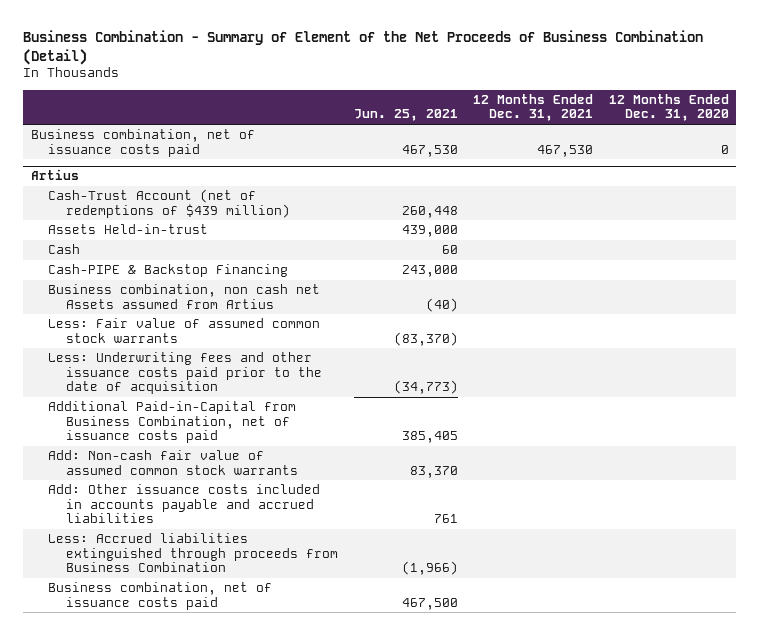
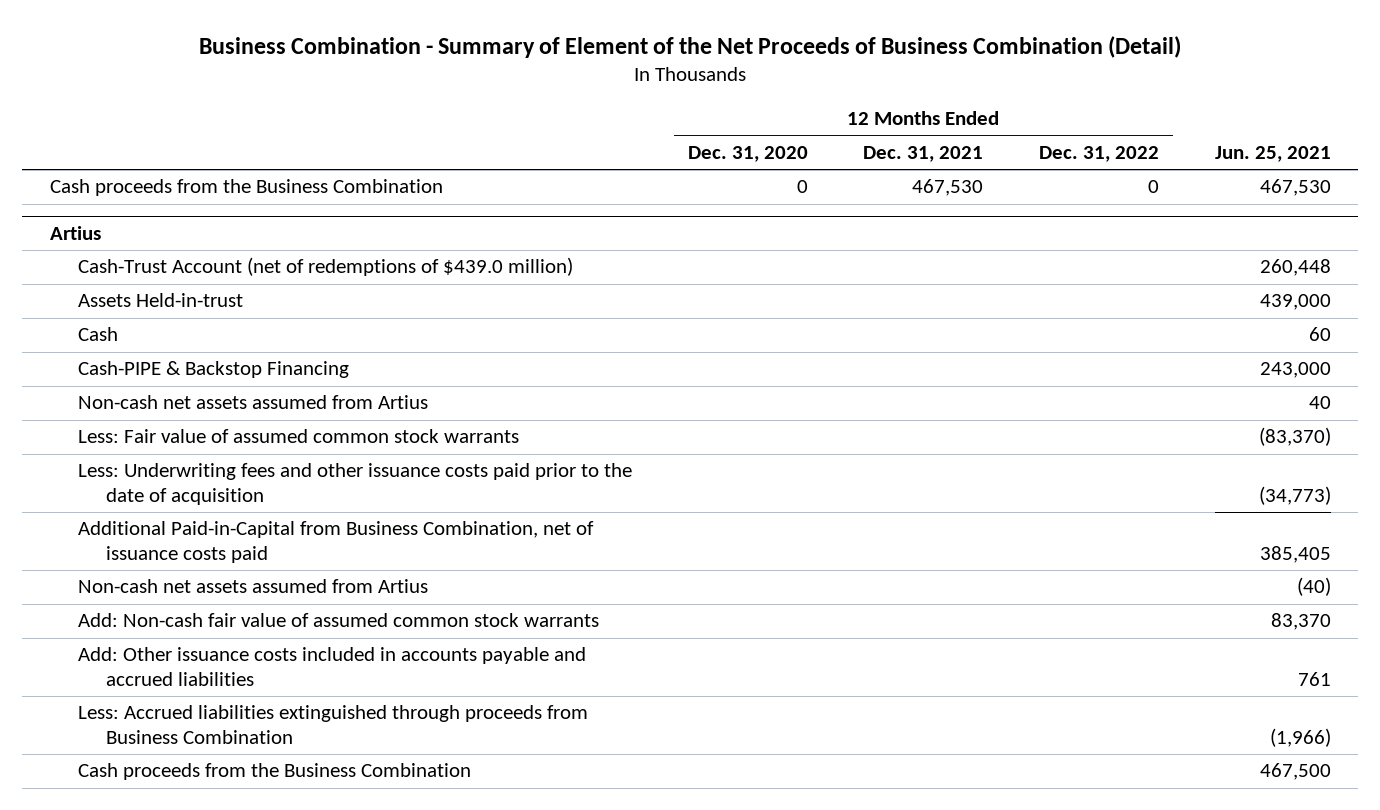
- | Jun. 25, 2021 | 12 Months Ended Dec. 31, 2021 | 12 Months Ended Dec. 31, 2020
+ | 12 Months Ended Dec. 31, 2020 | 12 Months Ended Dec. 31, 2021 | 12 Months Ended Dec. 31, 2022 | Jun. 25, 2021
- Business combination, net of issuance costs paid | 467,530 | 467,530 | 0
+ Cash proceeds from the Business Combination | 0 | 467,530 | 0 | 467,530
@ Artius
- Cash-Trust Account (net of redemptions of $439 million) | 260,448 | |
+ Cash-Trust Account (net of redemptions of $439.0 million) | | | | 260,448
- Business combination, non cash net Assets assumed from Artius | (40) | |
+ Non-cash net assets assumed from Artius | | | | 40
+ Non-cash net assets assumed from Artius | | | | (40)
- Business combination, net of issuance costs paid | 467,500 | |
+ Cash proceeds from the Business Combination | | | | 467,500

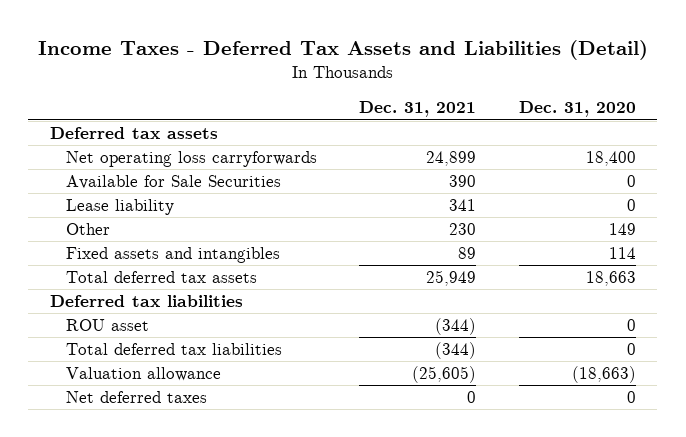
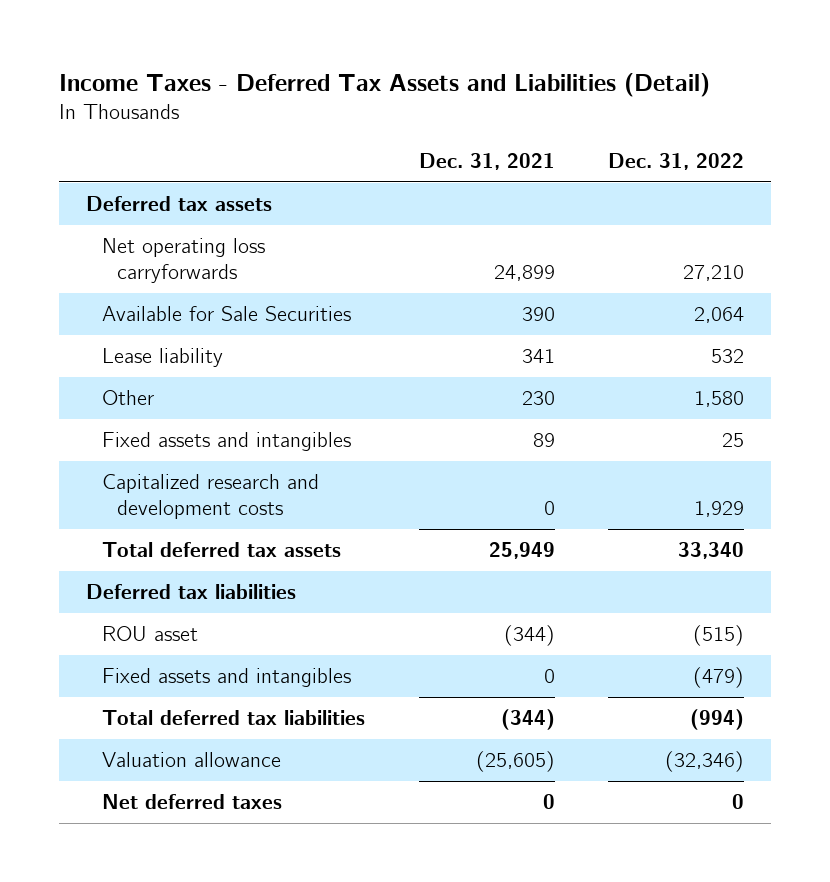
- | Dec. 31, 2021 | Dec. 31, 2020
+ | Dec. 31, 2021 | Dec. 31, 2022
+ Capitalized research and development costs | 0 | 1,929
+ Fixed assets and intangibles | 0 | (479)

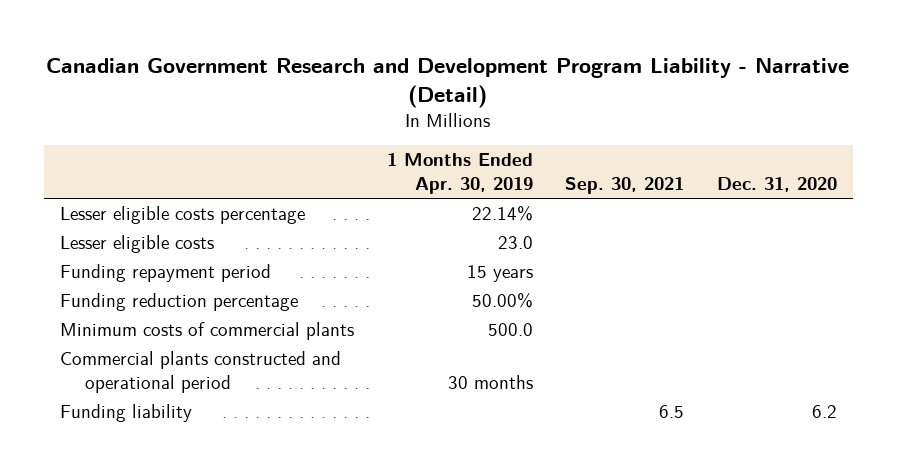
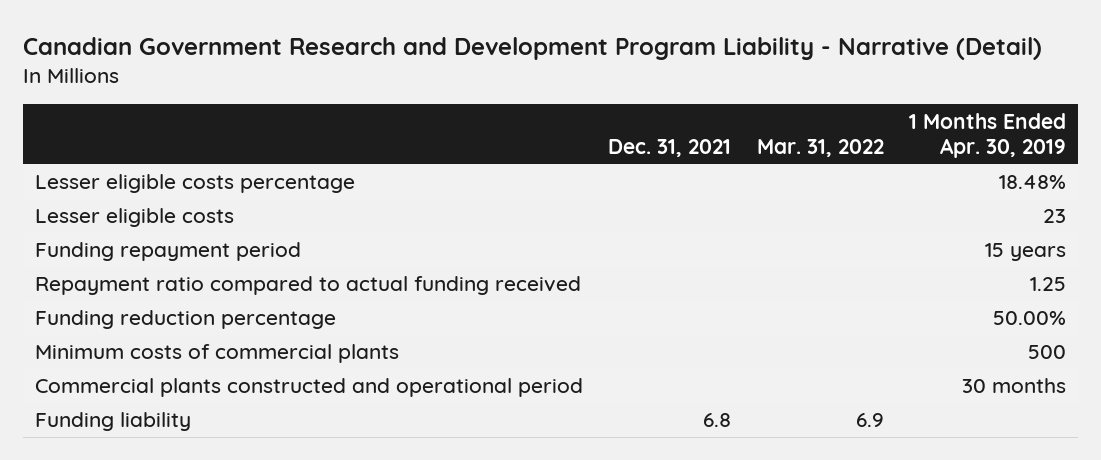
- | 1 Months Ended Apr. 30, 2019 | Sep. 30, 2021 | Dec. 31, 2020
+ | Dec. 31, 2021 | Mar. 31, 2022 | 1 Months Ended Apr. 30, 2019
- Lesser eligible costs percentage | 22.14% | |
- Lesser eligible costs | 23.0 | |
+ Lesser eligible costs percentage | | | 18.48%
+ Lesser eligible costs | | | 23
+ Repayment ratio compared to actual funding received | | | 1.25
- Minimum costs of commercial plants | 500.0 | |
+ Minimum costs of commercial plants | | | 500

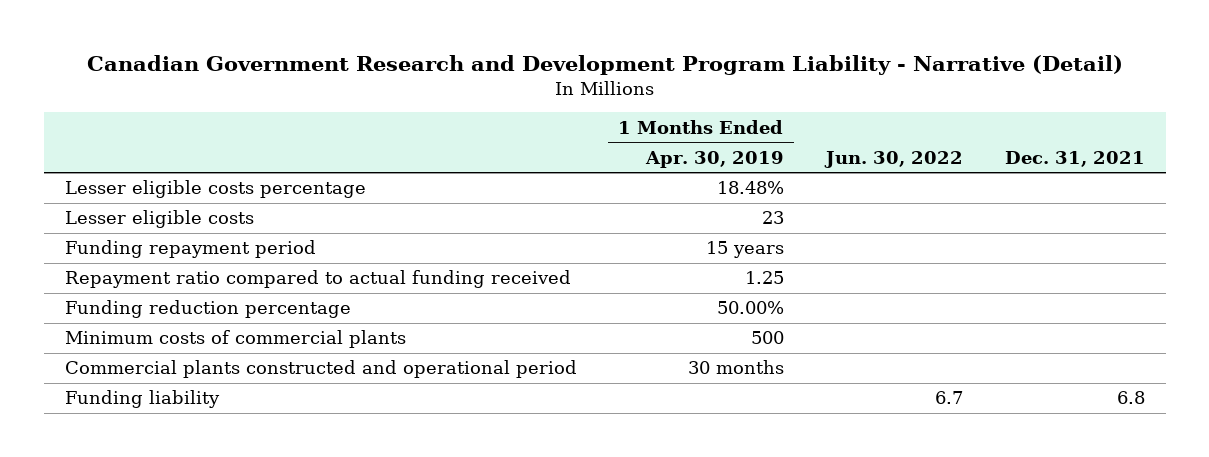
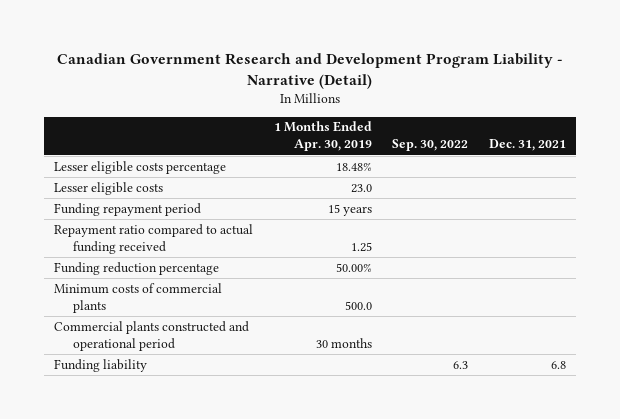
- | 1 Months Ended Apr. 30, 2019 | Jun. 30, 2022 | Dec. 31, 2021
+ | 1 Months Ended Apr. 30, 2019 | Sep. 30, 2022 | Dec. 31, 2021
- Lesser eligible costs | 23 | |
+ Lesser eligible costs | 23.0 | |
- Minimum costs of commercial plants | 500 | |
+ Minimum costs of commercial plants | 500.0 | |

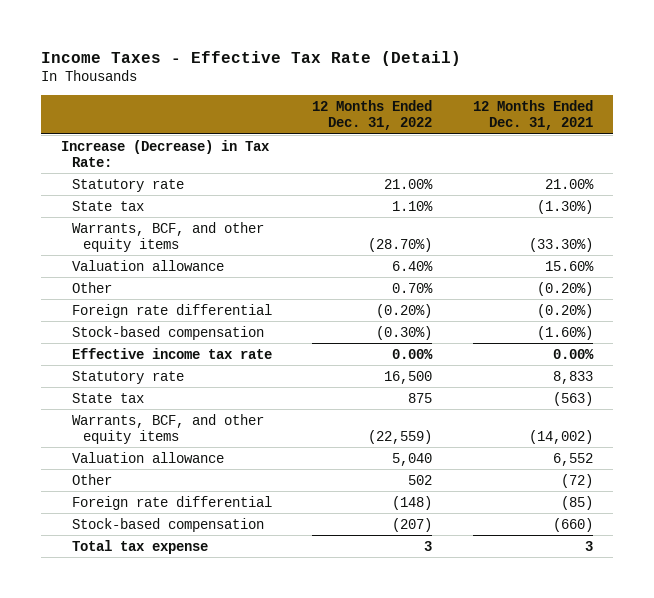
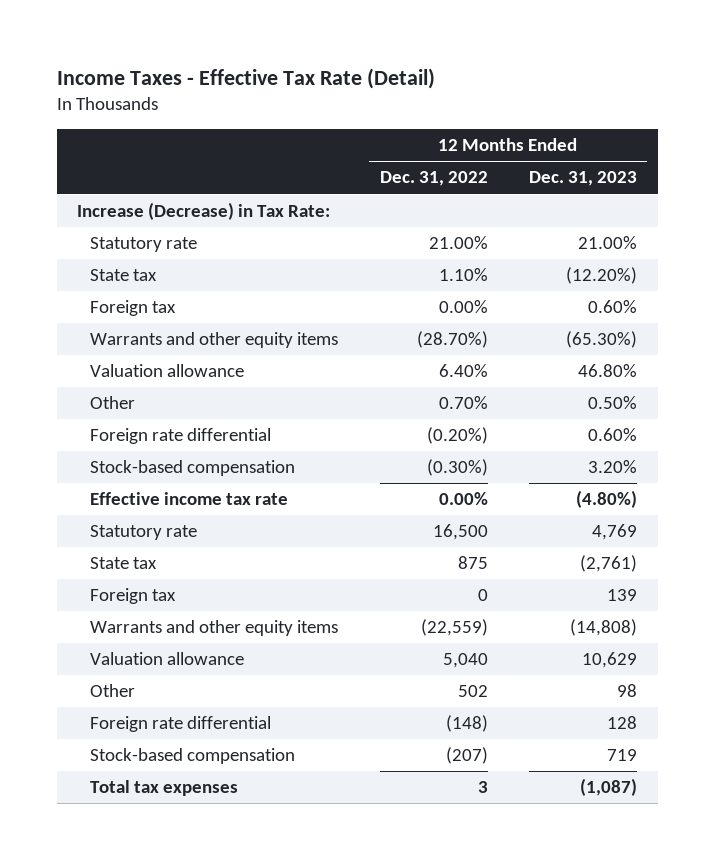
- | 12 Months Ended Dec. 31, 2022 | 12 Months Ended Dec. 31, 2021
+ | 12 Months Ended Dec. 31, 2022 | 12 Months Ended Dec. 31, 2023
- Warrants, BCF, and other equity items | (28.70%) | (33.30%)
+ Foreign tax | 0.00% | 0.60%
+ Warrants and other equity items | (28.70%) | (65.30%)
- Warrants, BCF, and other equity items | (22,559) | (14,002)
+ Foreign tax | 0 | 139
+ Warrants and other equity items | (22,559) | (14,808)
- Total tax expense | 3 | 3
+ Total tax expenses | 3 | (1,087)

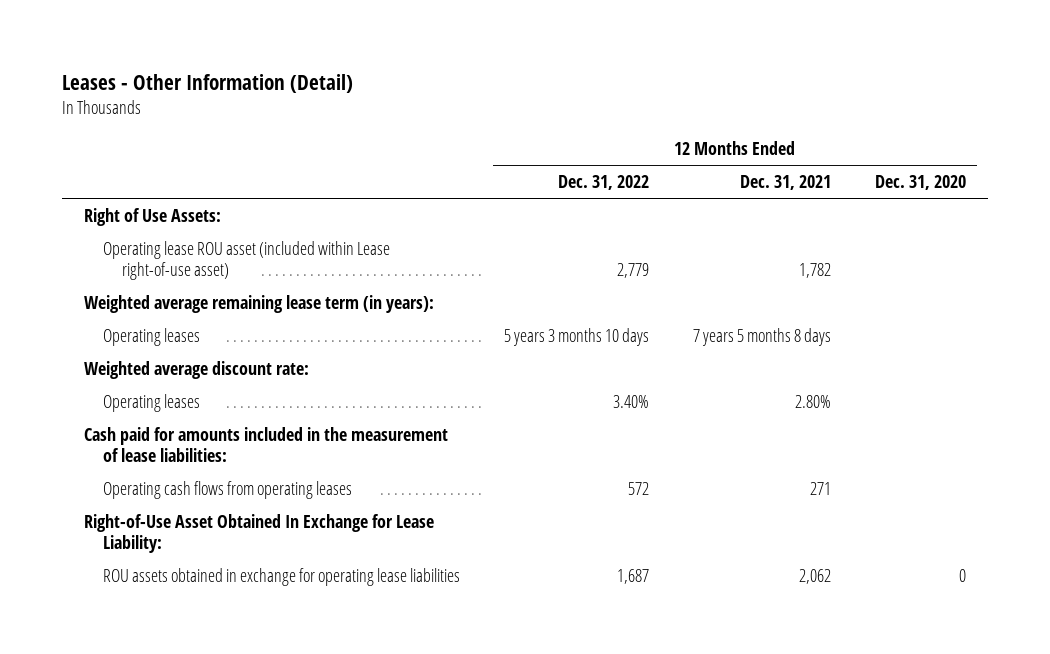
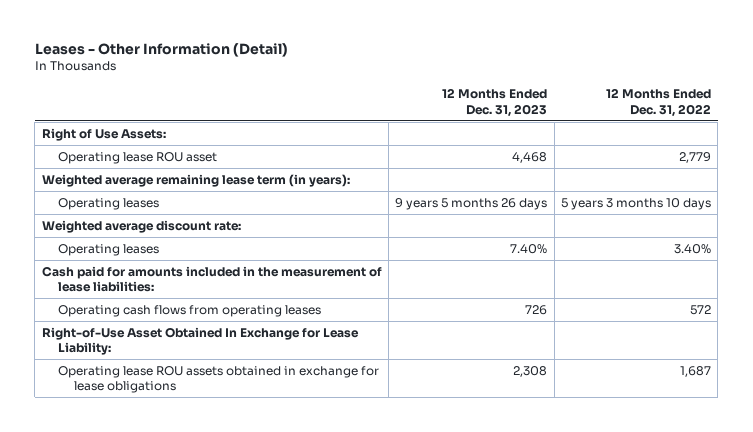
- | 12 Months Ended Dec. 31, 2022 | 12 Months Ended Dec. 31, 2021 | 12 Months Ended Dec. 31, 2020
+ | 12 Months Ended Dec. 31, 2023 | 12 Months Ended Dec. 31, 2022
- Operating lease ROU asset (included within Lease right-of-use asset) | 2,779 | 1,782 |
+ Operating lease ROU asset | 4,468 | 2,779
- ROU assets obtained in exchange for operating lease liabilities | 1,687 | 2,062 | 0
+ Operating lease ROU assets obtained in exchange for lease obligations | 2,308 | 1,687

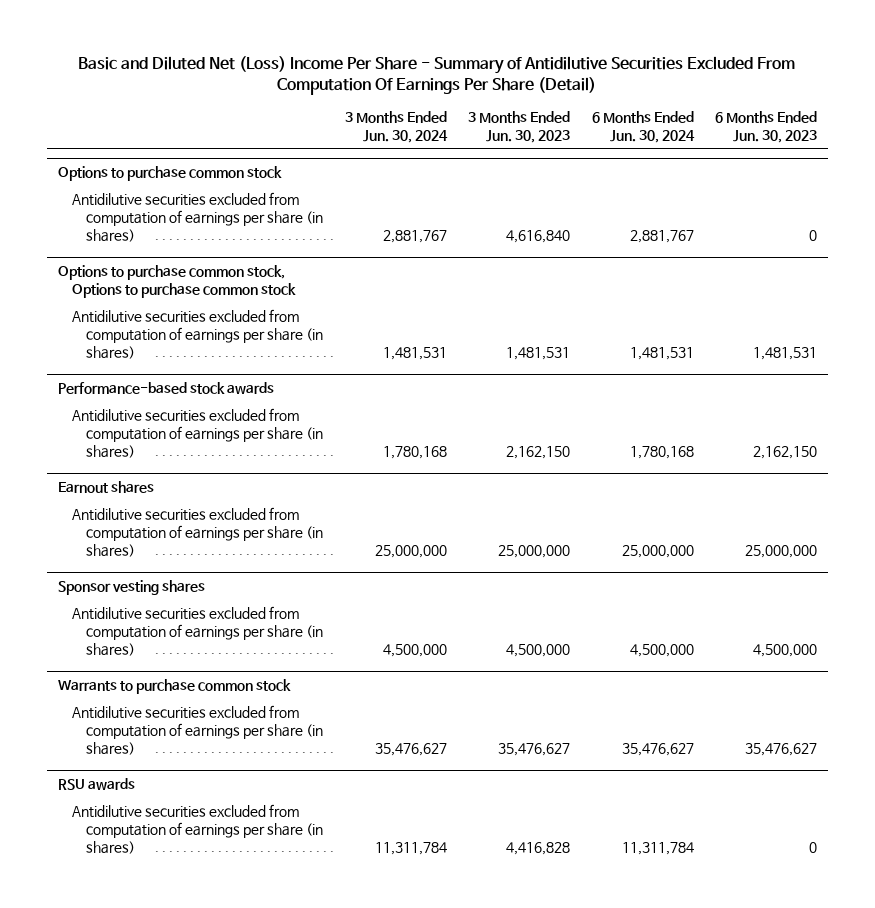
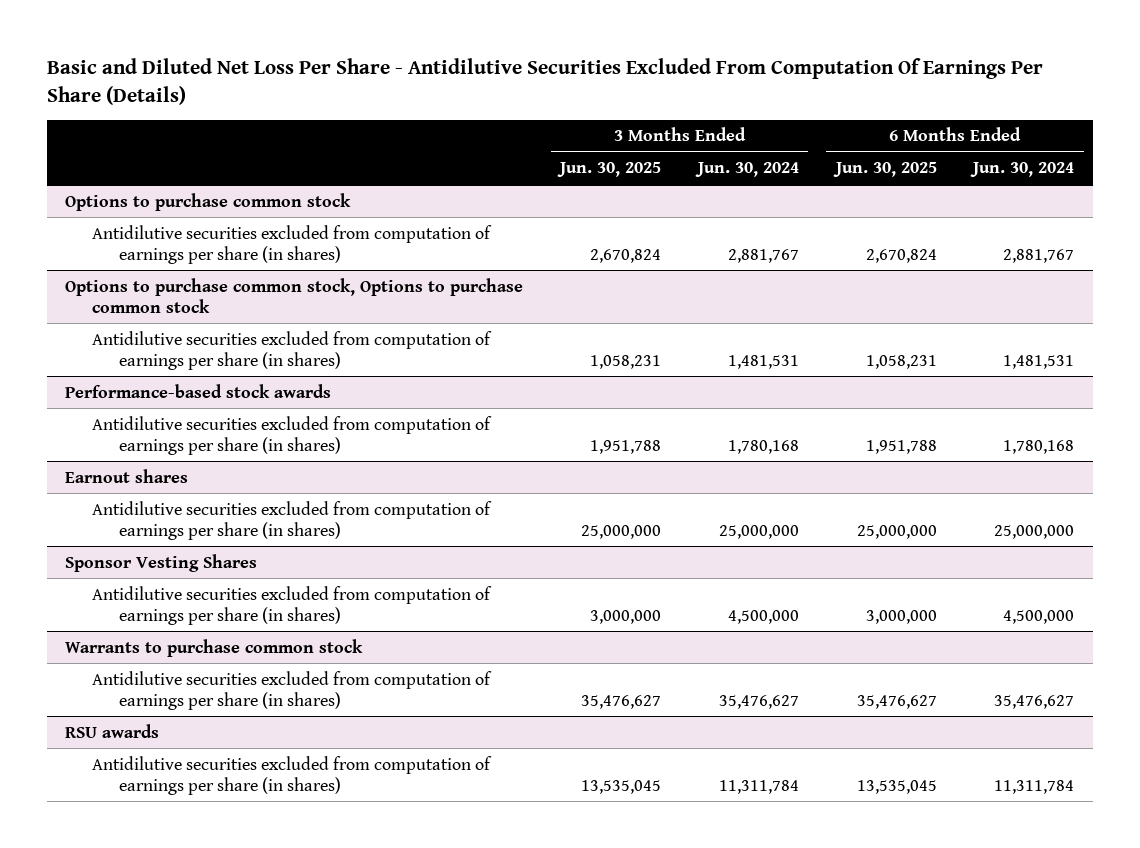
- Basic and Diluted Net (Loss) Income Per Share - Summary of Antidilutive Securities Excluded From Computation Of Earnings Per Share (Detail)
+ Basic and Diluted Net Loss Per Share - Antidilutive Securities Excluded From Computation Of Earnings Per Share (Details)
- | 3 Months Ended Jun. 30, 2024 | 3 Months Ended Jun. 30, 2023 | 6 Months Ended Jun. 30, 2024 | 6 Months Ended Jun. 30, 2023
+ | 3 Months Ended Jun. 30, 2025 | 3 Months Ended Jun. 30, 2024 | 6 Months Ended Jun. 30, 2025 | 6 Months Ended Jun. 30, 2024
- Sponsor vesting shares
+ Sponsor Vesting Shares

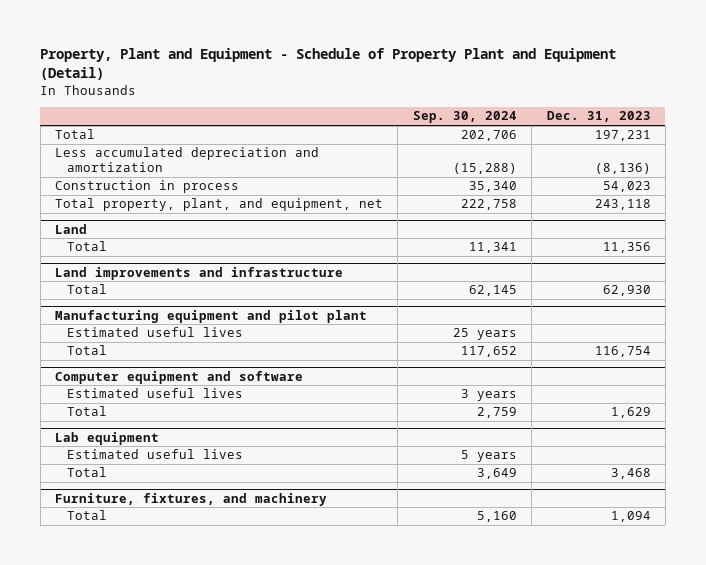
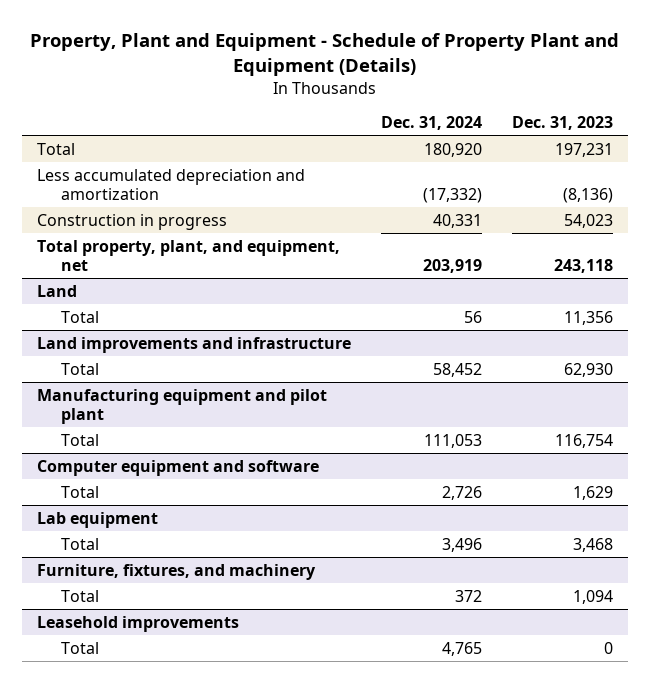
- Property, Plant and Equipment - Schedule of Property Plant and Equipment (Detail)
+ Property, Plant and Equipment - Schedule of Property Plant and Equipment (Details)
- | Sep. 30, 2024 | Dec. 31, 2023
+ | Dec. 31, 2024 | Dec. 31, 2023
- Construction in process | 35,340 | 54,023
+ Construction in progress | 40,331 | 54,023
@ Manufacturing equipment and pilot plant
- Estimated useful lives | 25 years |
@ Computer equipment and software
- Estimated useful lives | 3 years |
@ Lab equipment
- Estimated useful lives | 5 years |
+ Leasehold improvements
+ Total | 4,765 | 0

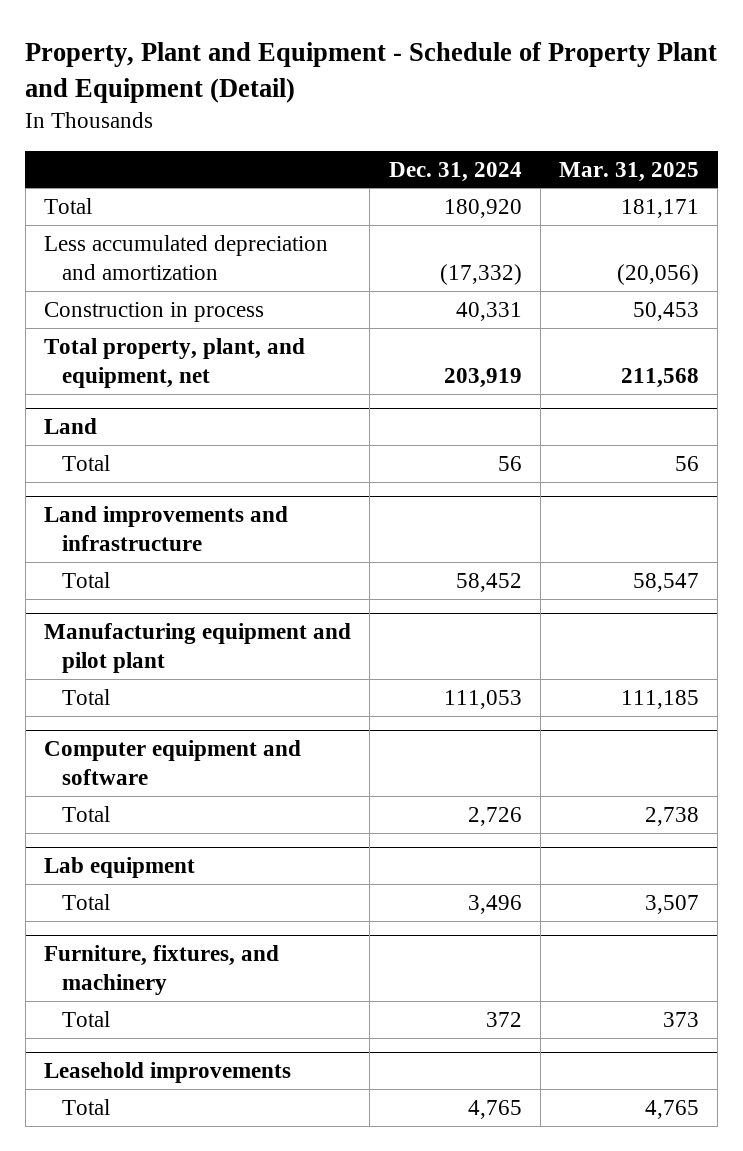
- Property, Plant and Equipment - Schedule of Property Plant and Equipment (Details)
+ Property, Plant and Equipment - Schedule of Property Plant and Equipment (Detail)
- | Dec. 31, 2024 | Dec. 31, 2023
+ | Dec. 31, 2024 | Mar. 31, 2025
- Construction in progress | 40,331 | 54,023
+ Construction in process | 40,331 | 50,453

